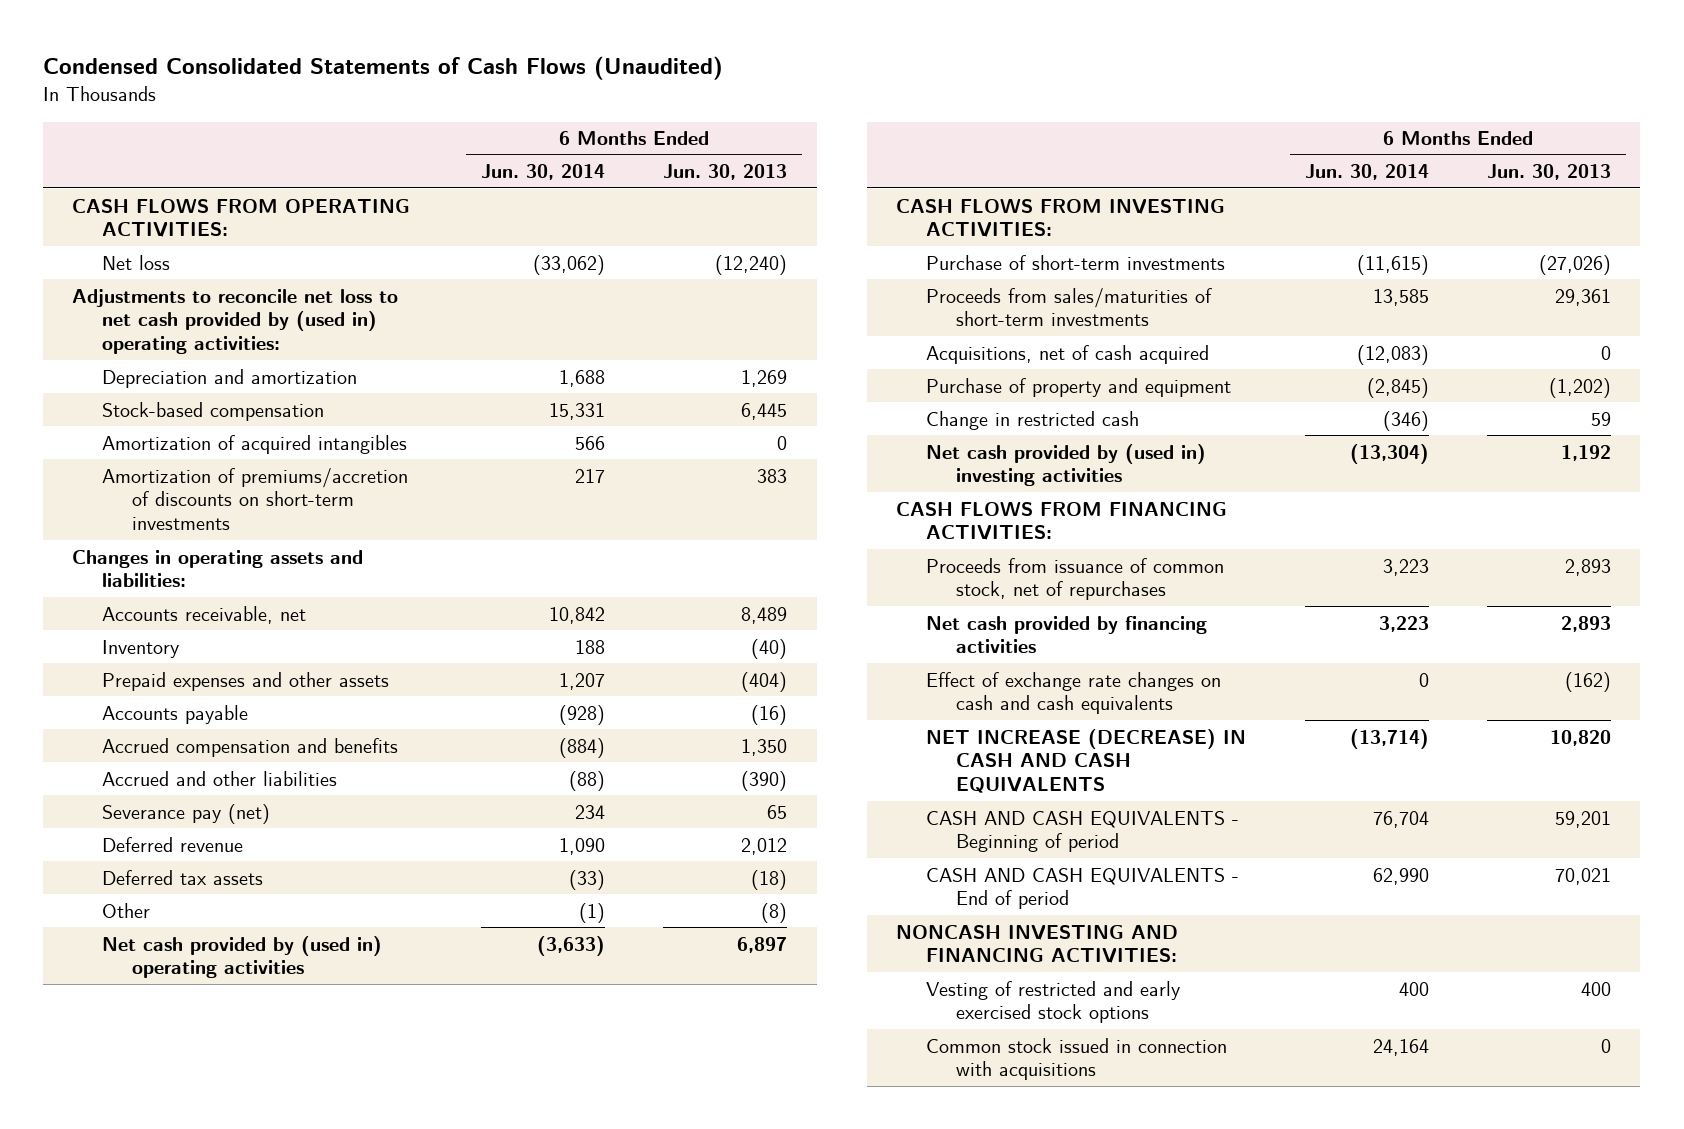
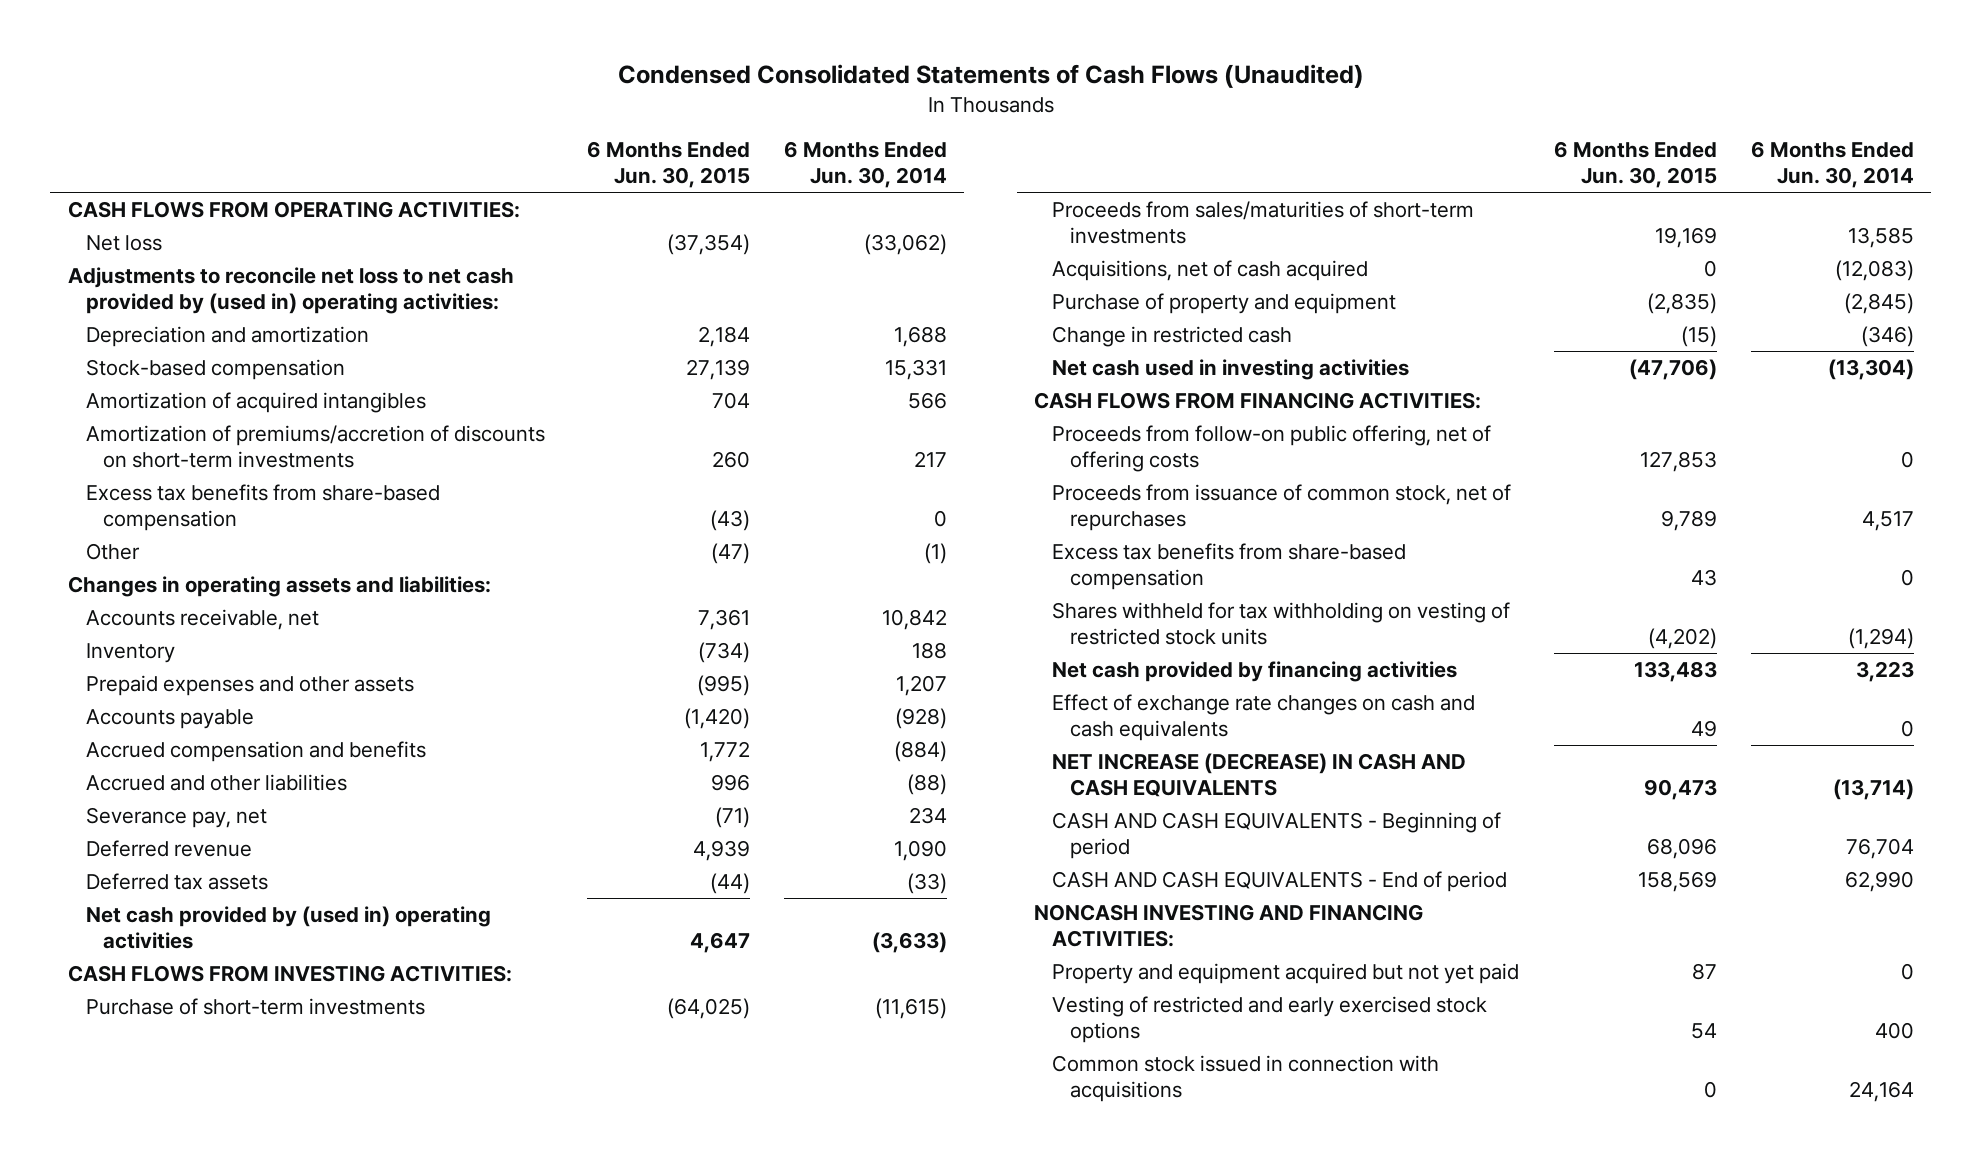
- | 6 Months Ended Jun. 30, 2014 | 6 Months Ended Jun. 30, 2013
+ | 6 Months Ended Jun. 30, 2015 | 6 Months Ended Jun. 30, 2014
+ Excess tax benefits from share-based compensation | (43) | 0
moved up: Other | (47) | (1)
- Severance pay (net) | 234 | 65
+ Severance pay, net | (71) | 234
- Net cash provided by (used in) investing activities | (13,304) | 1,192
+ Net cash used in investing activities | (47,706) | (13,304)
- Proceeds from issuance of common stock, net of repurchases | 3,223 | 2,893
+ Proceeds from follow-on public offering, net of offering costs | 127,853 | 0
+ Proceeds from issuance of common stock, net of repurchases | 9,789 | 4,517
+ Excess tax benefits from share-based compensation | 43 | 0
+ Shares withheld for tax withholding on vesting of restricted stock units | (4,202) | (1,294)
+ Property and equipment acquired but not yet paid | 87 | 0

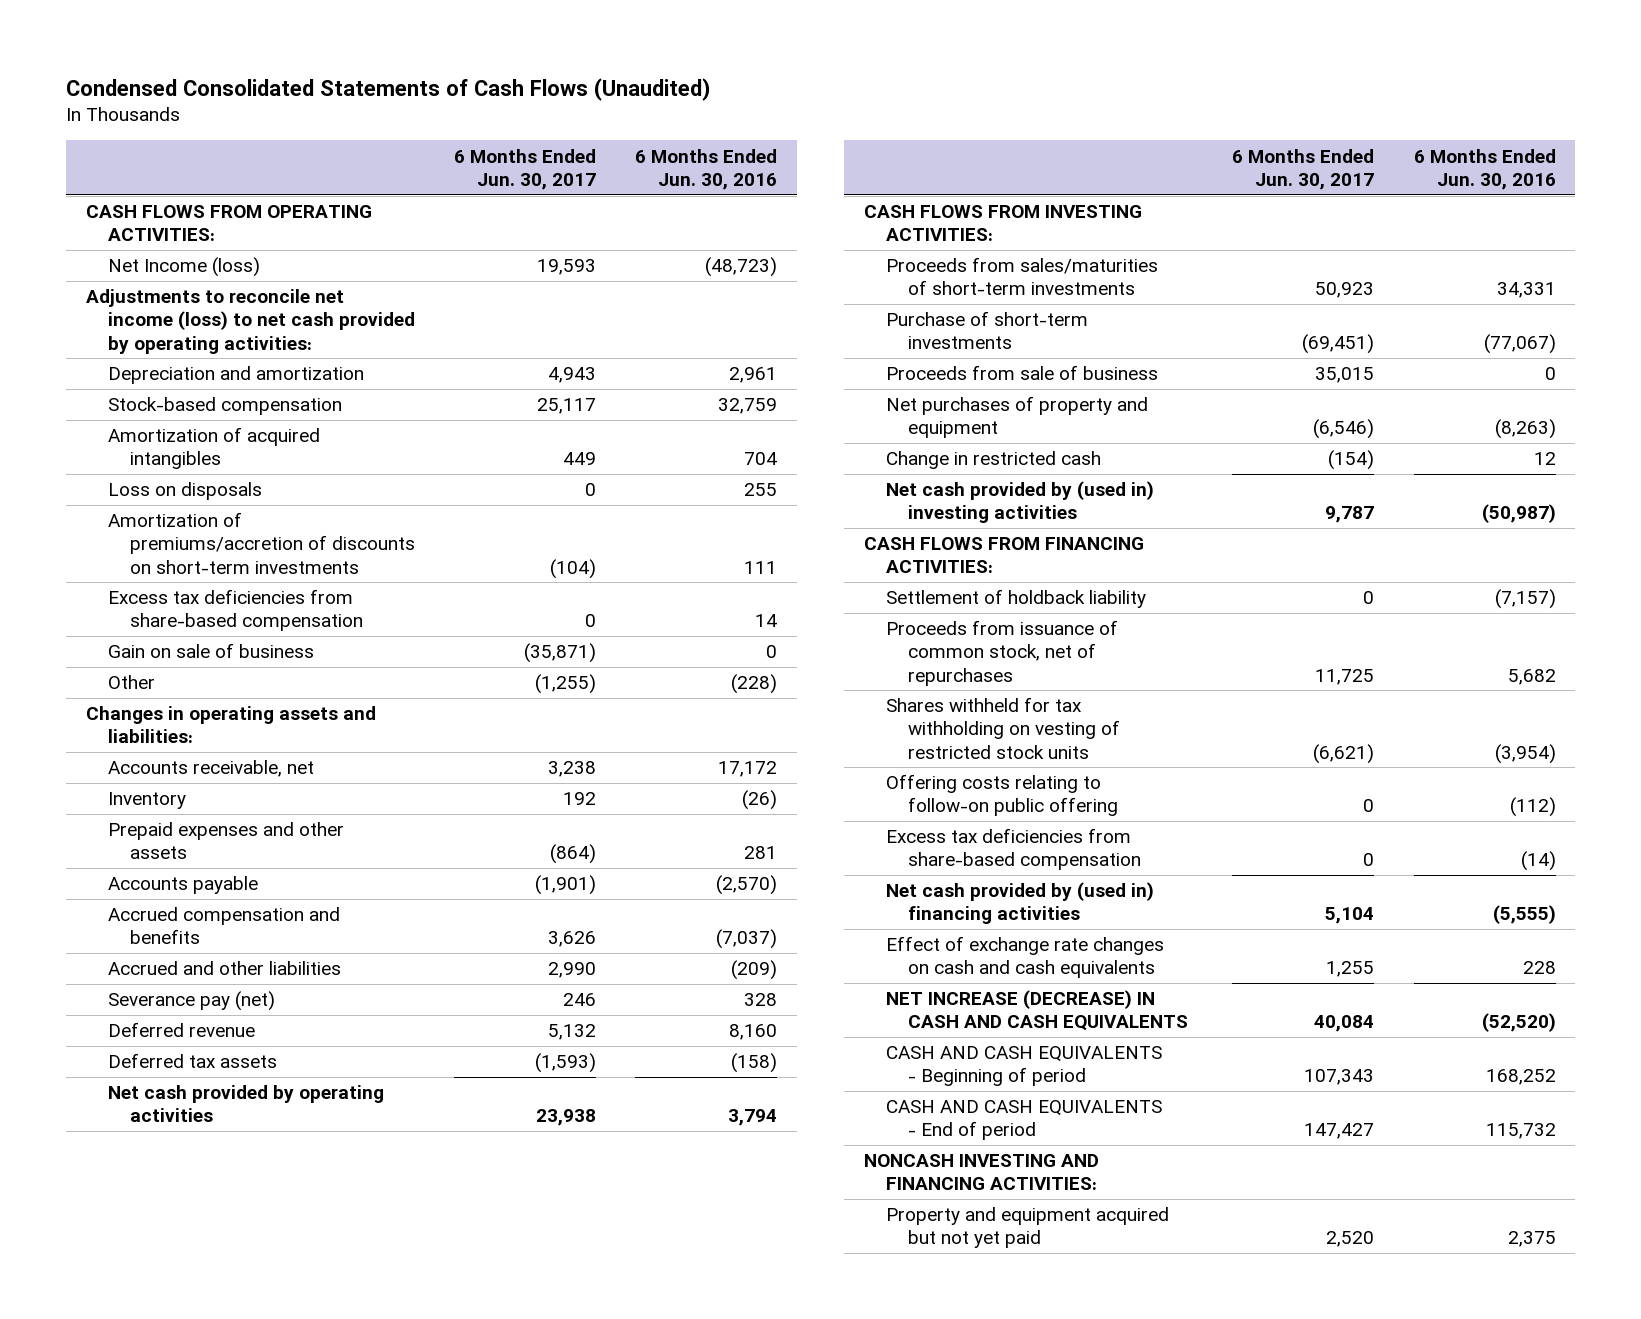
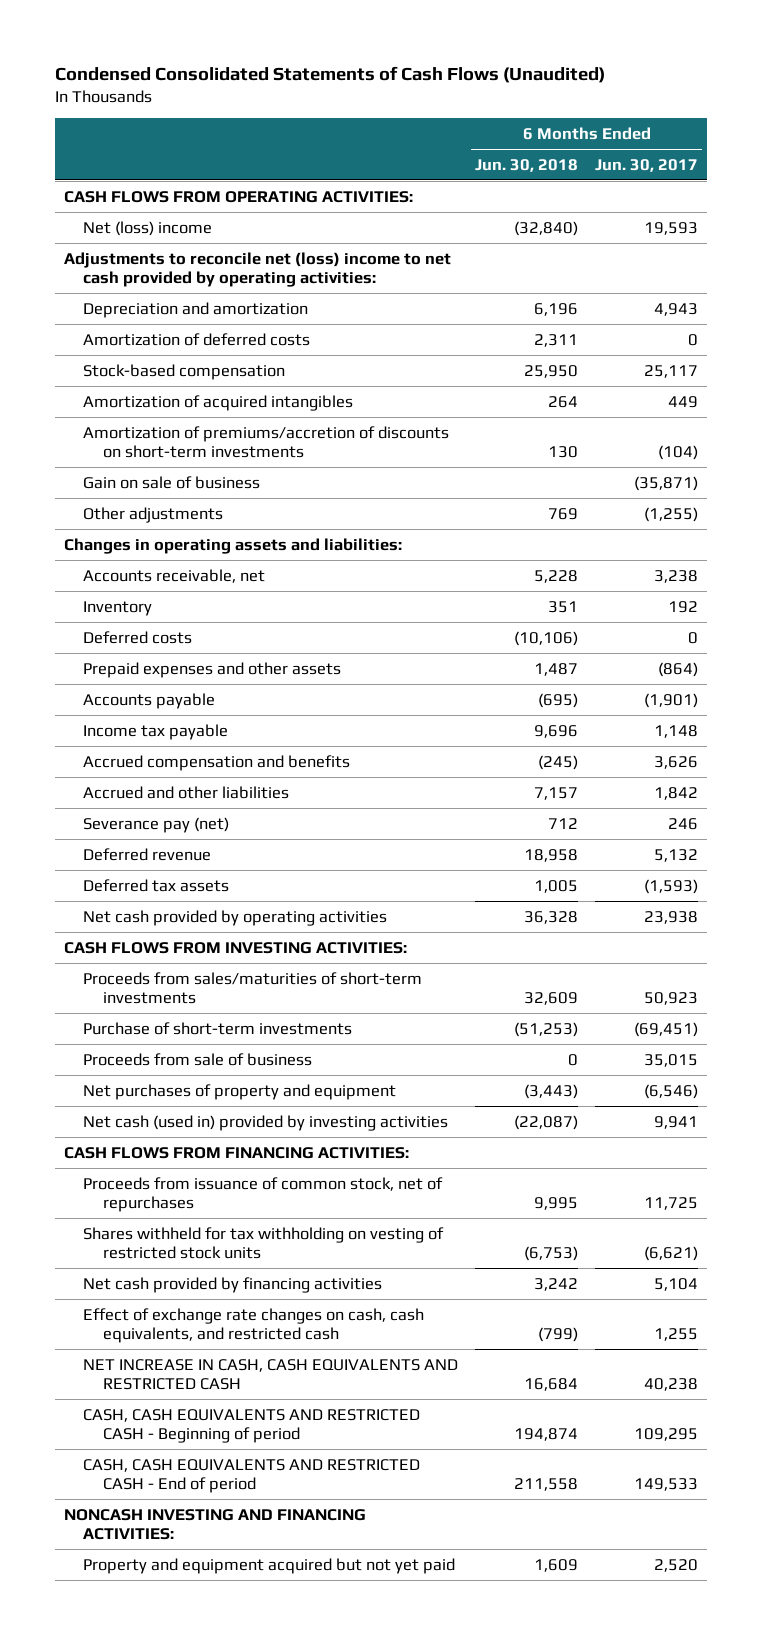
- | 6 Months Ended Jun. 30, 2017 | 6 Months Ended Jun. 30, 2016
+ | 6 Months Ended Jun. 30, 2018 | 6 Months Ended Jun. 30, 2017
- Net Income (loss) | 19,593 | (48,723)
- Adjustments to reconcile net income (loss) to net cash provided by operating activities:
+ Net (loss) income | (32,840) | 19,593
+ Adjustments to reconcile net (loss) income to net cash provided by operating activities:
+ Amortization of deferred costs | 2,311 | 0
- Loss on disposals | 0 | 255
- Excess tax deficiencies from share-based compensation | 0 | 14
- Other | (1,255) | (228)
+ Other adjustments | 769 | (1,255)
+ Deferred costs | (10,106) | 0
+ Income tax payable | 9,696 | 1,148
- Accrued and other liabilities | 2,990 | (209)
+ Accrued and other liabilities | 7,157 | 1,842
- Change in restricted cash | (154) | 12
- Net cash provided by (used in) investing activities | 9,787 | (50,987)
+ Net cash (used in) provided by investing activities | (22,087) | 9,941
- Settlement of holdback liability | 0 | (7,157)
- Offering costs relating to follow-on public offering | 0 | (112)
- Excess tax deficiencies from share-based compensation | 0 | (14)
- Net cash provided by (used in) financing activities | 5,104 | (5,555)
- Effect of exchange rate changes on cash and cash equivalents | 1,255 | 228
- NET INCREASE (DECREASE) IN CASH AND CASH EQUIVALENTS | 40,084 | (52,520)
- CASH AND CASH EQUIVALENTS - Beginning of period | 107,343 | 168,252
- CASH AND CASH EQUIVALENTS - End of period | 147,427 | 115,732
+ Net cash provided by financing activities | 3,242 | 5,104
+ Effect of exchange rate changes on cash, cash equivalents, and restricted cash | (799) | 1,255
+ NET INCREASE IN CASH, CASH EQUIVALENTS AND RESTRICTED CASH | 16,684 | 40,238
+ CASH, CASH EQUIVALENTS AND RESTRICTED CASH - Beginning of period | 194,874 | 109,295
+ CASH, CASH EQUIVALENTS AND RESTRICTED CASH - End of period | 211,558 | 149,533

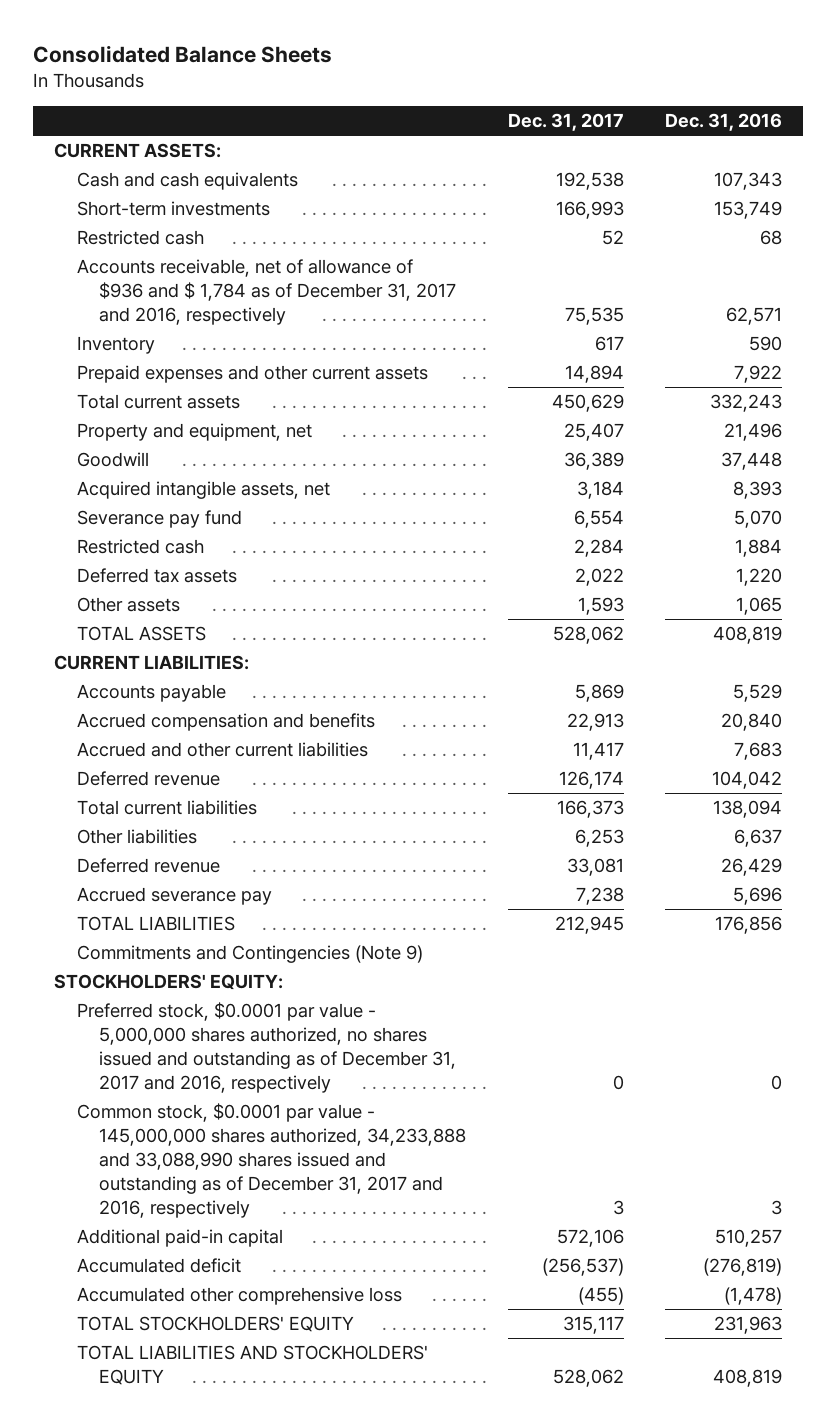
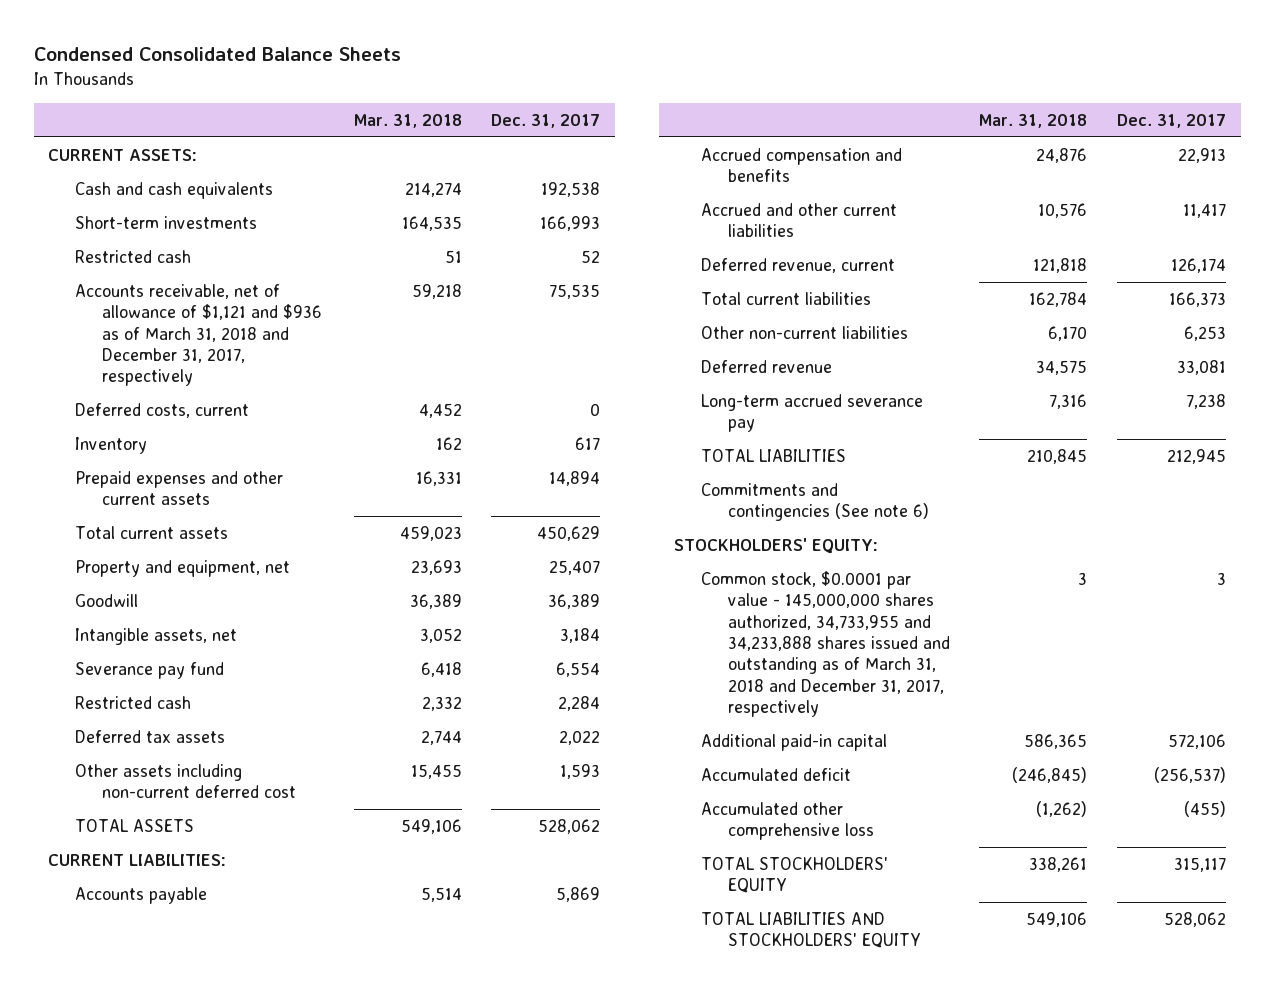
- Consolidated Balance Sheets
+ Condensed Consolidated Balance Sheets
- | Dec. 31, 2017 | Dec. 31, 2016
+ | Mar. 31, 2018 | Dec. 31, 2017
- Accounts receivable, net of allowance of $936 and $ 1,784 as of December 31, 2017 and 2016, respectively | 75,535 | 62,571
+ Accounts receivable, net of allowance of $1,121 and $936 as of March 31, 2018 and December 31, 2017, respectively | 59,218 | 75,535
+ Deferred costs, current | 4,452 | 0
- Acquired intangible assets, net | 3,184 | 8,393
+ Intangible assets, net | 3,052 | 3,184
- Other assets | 1,593 | 1,065
+ Other assets including non-current deferred cost | 15,455 | 1,593
- Deferred revenue | 126,174 | 104,042
+ Deferred revenue, current | 121,818 | 126,174
- Other liabilities | 6,253 | 6,637
+ Other non-current liabilities | 6,170 | 6,253
- Accrued severance pay | 7,238 | 5,696
+ Long-term accrued severance pay | 7,316 | 7,238
- Commitments and Contingencies (Note 9)
+ Commitments and contingencies (See note 6)
- Preferred stock, $0.0001 par value - 5,000,000 shares authorized, no shares issued and outstanding as of December 31, 2017 and 2016, respectively | 0 | 0
- Common stock, $0.0001 par value - 145,000,000 shares authorized, 34,233,888 and 33,088,990 shares issued and outstanding as of December 31, 2017 and 2016, respectively | 3 | 3
+ Common stock, $0.0001 par value - 145,000,000 shares authorized, 34,733,955 and 34,233,888 shares issued and outstanding as of March 31, 2018 and December 31, 2017, respectively | 3 | 3

